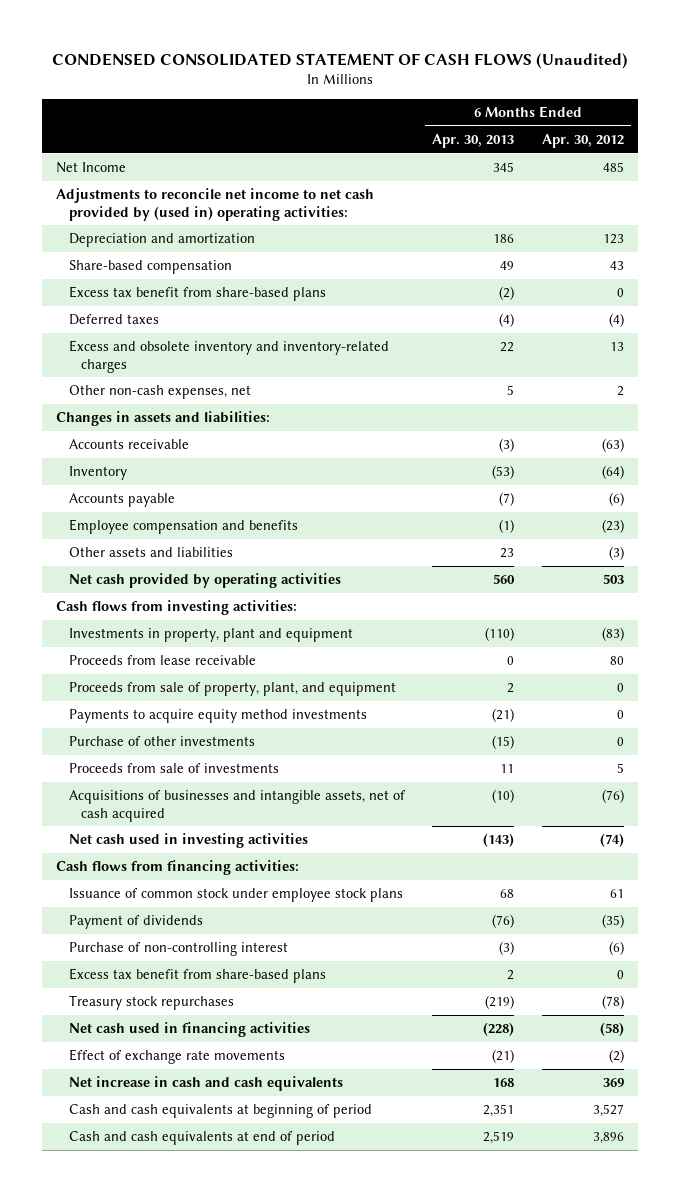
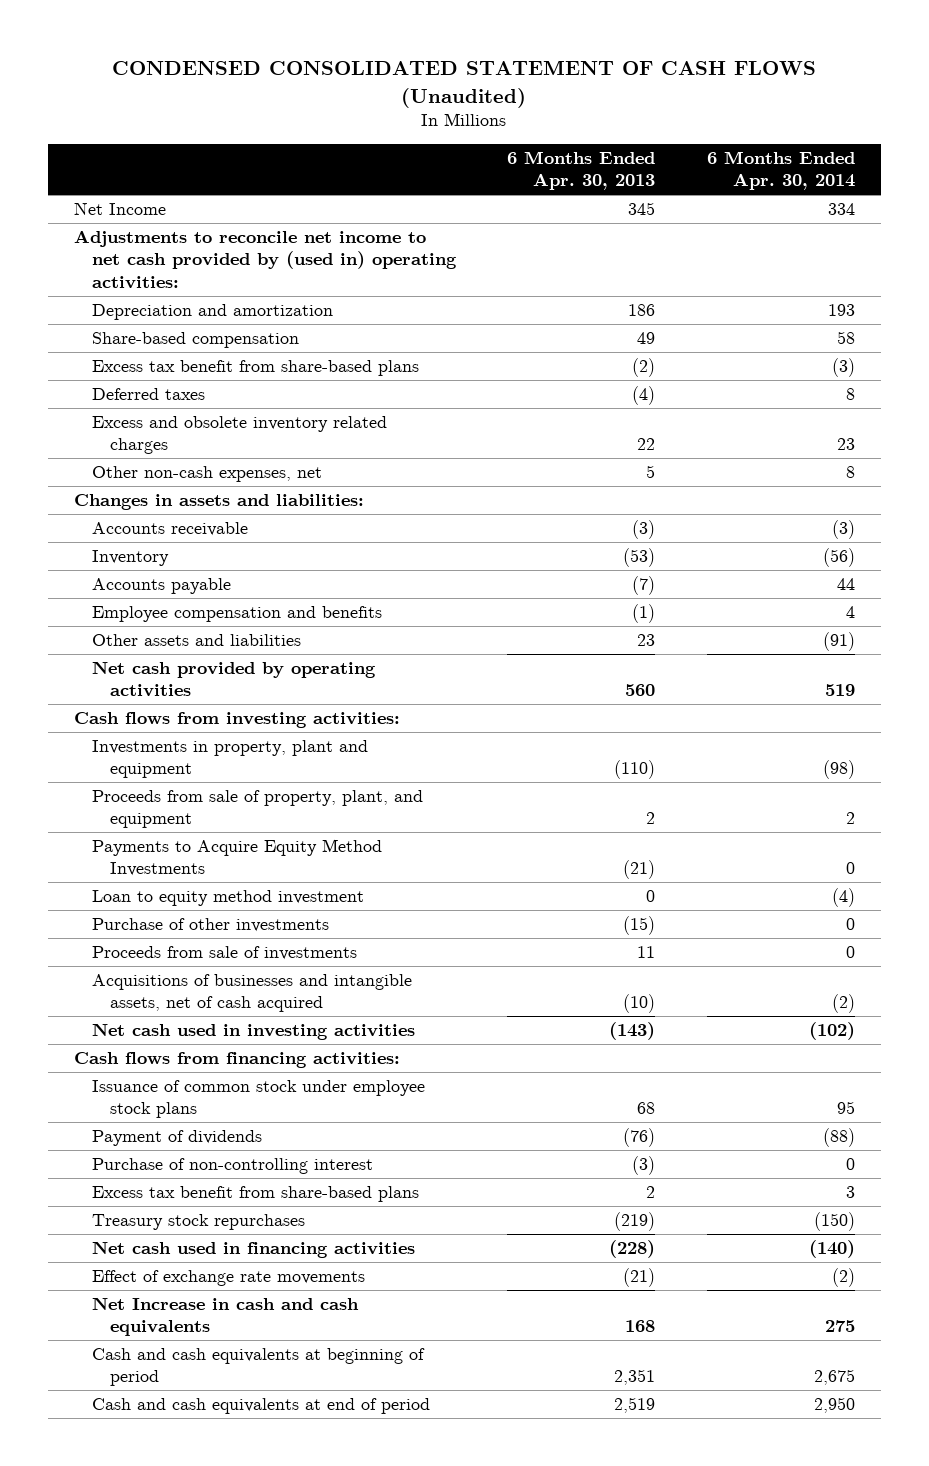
- | 6 Months Ended Apr. 30, 2013 | 6 Months Ended Apr. 30, 2012
+ | 6 Months Ended Apr. 30, 2013 | 6 Months Ended Apr. 30, 2014
- Excess and obsolete inventory and inventory-related charges | 22 | 13
+ Excess and obsolete inventory related charges | 22 | 23
- Proceeds from lease receivable | 0 | 80
- Payments to acquire equity method investments | (21) | 0
+ Payments to Acquire Equity Method Investments | (21) | 0
+ Loan to equity method investment | 0 | (4)
- Net increase in cash and cash equivalents | 168 | 369
+ Net Increase in cash and cash equivalents | 168 | 275

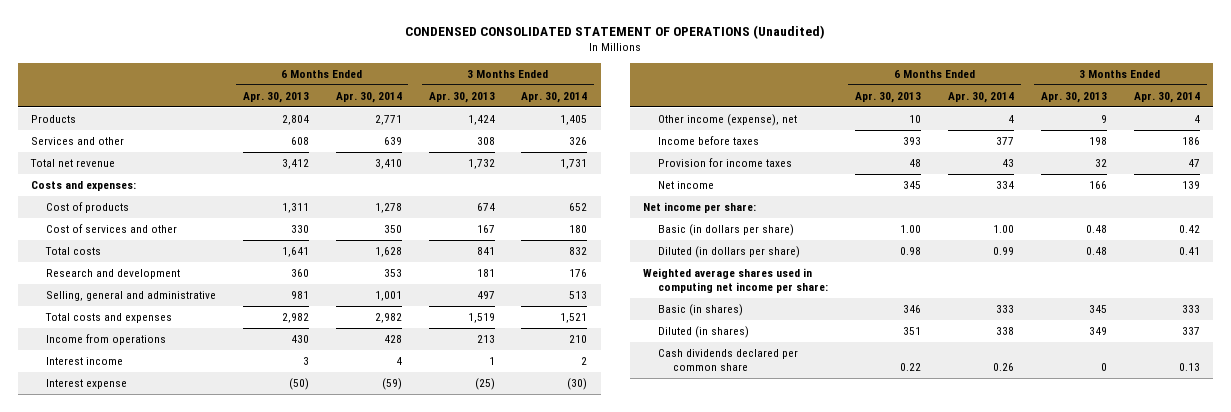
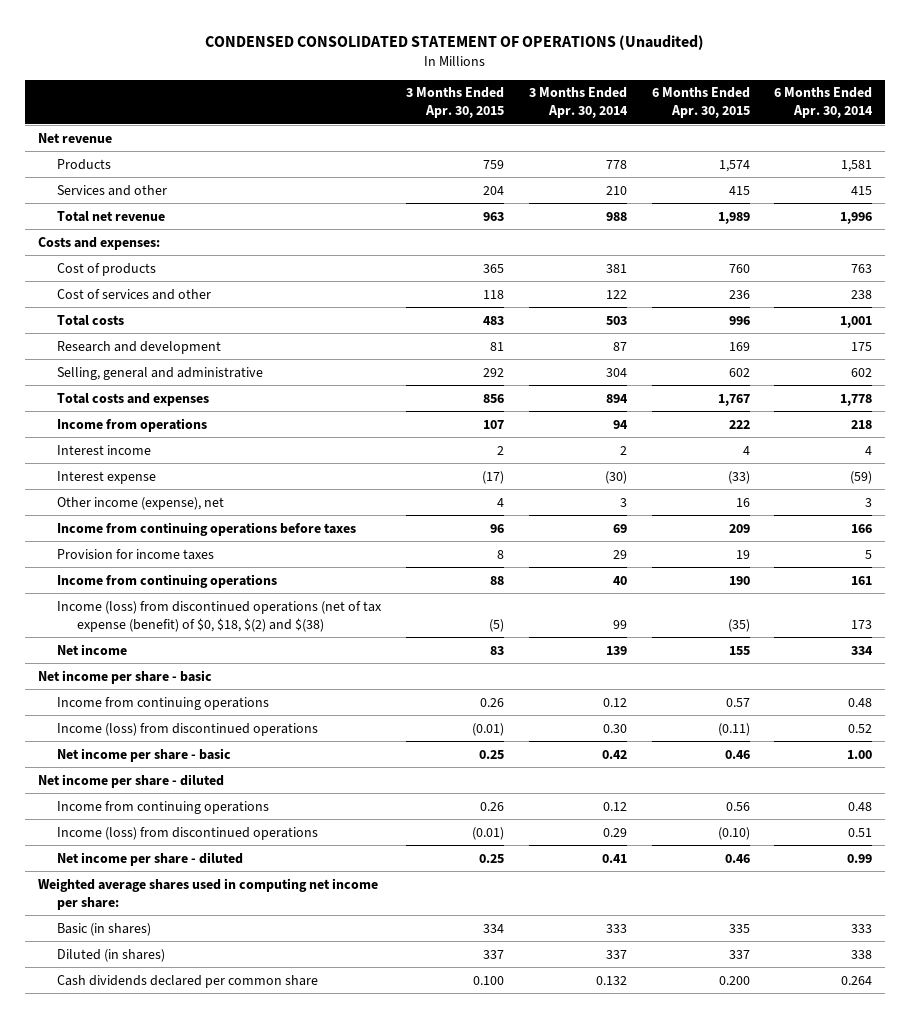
- | 6 Months Ended Apr. 30, 2013 | 6 Months Ended Apr. 30, 2014 | 3 Months Ended Apr. 30, 2013 | 3 Months Ended Apr. 30, 2014
+ | 3 Months Ended Apr. 30, 2015 | 3 Months Ended Apr. 30, 2014 | 6 Months Ended Apr. 30, 2015 | 6 Months Ended Apr. 30, 2014
- Products | 2,804 | 2,771 | 1,424 | 1,405
- Services and other | 608 | 639 | 308 | 326
- Total net revenue | 3,412 | 3,410 | 1,732 | 1,731
+ Net revenue
+ Products | 759 | 778 | 1,574 | 1,581
+ Services and other | 204 | 210 | 415 | 415
+ Total net revenue | 963 | 988 | 1,989 | 1,996
- Cost of products | 1,311 | 1,278 | 674 | 652
- Cost of services and other | 330 | 350 | 167 | 180
- Total costs | 1,641 | 1,628 | 841 | 832
- Research and development | 360 | 353 | 181 | 176
- Selling, general and administrative | 981 | 1,001 | 497 | 513
- Total costs and expenses | 2,982 | 2,982 | 1,519 | 1,521
- Income from operations | 430 | 428 | 213 | 210
+ Cost of products | 365 | 381 | 760 | 763
+ Cost of services and other | 118 | 122 | 236 | 238
+ Total costs | 483 | 503 | 996 | 1,001
+ Research and development | 81 | 87 | 169 | 175
+ Selling, general and administrative | 292 | 304 | 602 | 602
+ Total costs and expenses | 856 | 894 | 1,767 | 1,778
+ Income from operations | 107 | 94 | 222 | 218
- Other income (expense), net | 10 | 4 | 9 | 4
- Income before taxes | 393 | 377 | 198 | 186
- Provision for income taxes | 48 | 43 | 32 | 47
+ Other income (expense), net | 4 | 3 | 16 | 3
+ Income from continuing operations before taxes | 96 | 69 | 209 | 166
+ Provision for income taxes | 8 | 29 | 19 | 5
+ Income from continuing operations | 88 | 40 | 190 | 161
+ Income (loss) from discontinued operations (net of tax expense (benefit) of $0, $18, $(2) and $(38) | (5) | 99 | (35) | 173
- Net income per share:
- Basic (in dollars per share) | 1.00 | 1.00 | 0.48 | 0.42
- Diluted (in dollars per share) | 0.98 | 0.99 | 0.48 | 0.41
+ Net income per share - basic
+ Income from continuing operations | 0.26 | 0.12 | 0.57 | 0.48
+ Income (loss) from discontinued operations | (0.01) | 0.30 | (0.11) | 0.52
+ Net income per share - basic | 0.25 | 0.42 | 0.46 | 1.00
+ Net income per share - diluted
+ Income from continuing operations | 0.26 | 0.12 | 0.56 | 0.48
+ Income (loss) from discontinued operations | (0.01) | 0.29 | (0.10) | 0.51
+ Net income per share - diluted | 0.25 | 0.41 | 0.46 | 0.99
- Cash dividends declared per common share | 0.22 | 0.26 | 0 | 0.13
+ Cash dividends declared per common share | 0.100 | 0.132 | 0.200 | 0.264

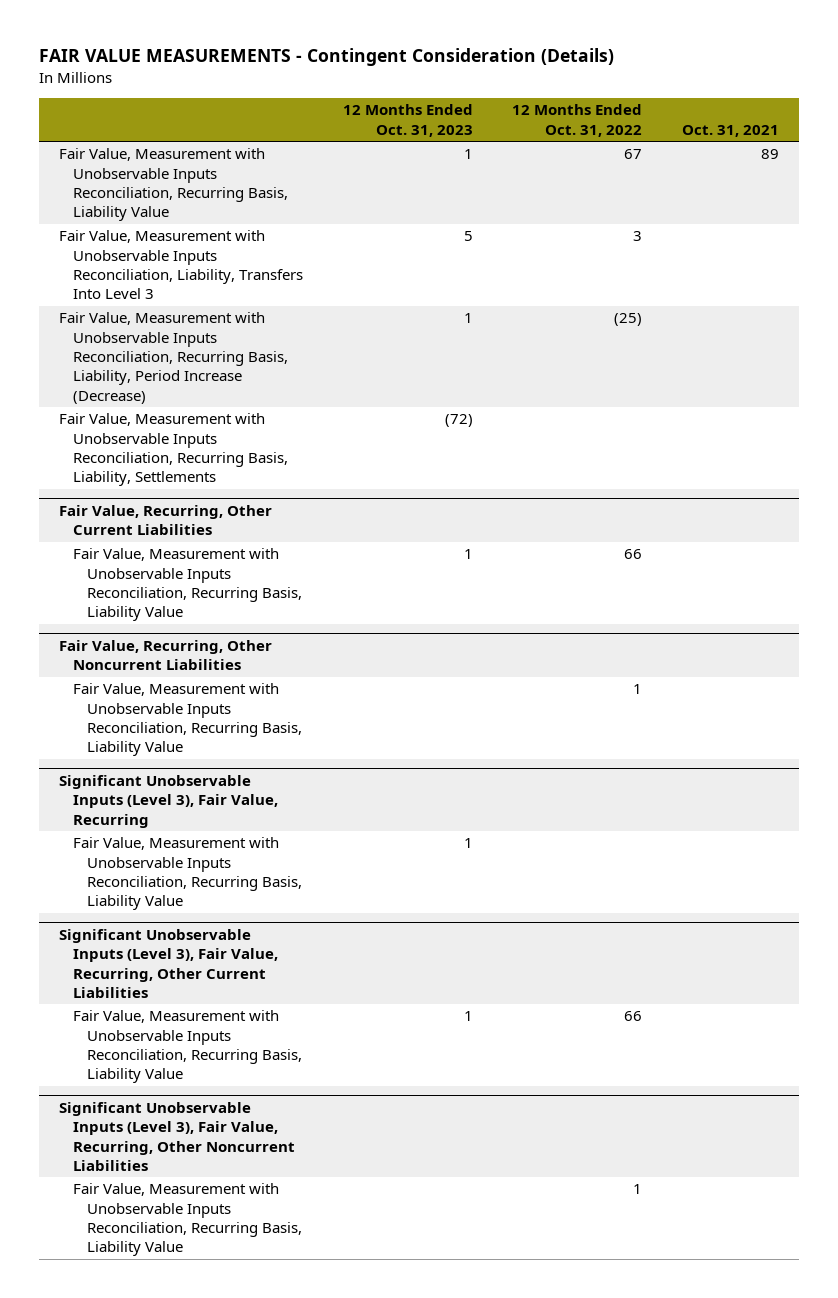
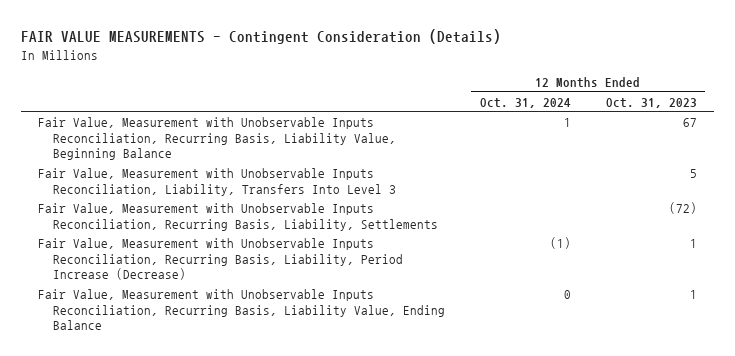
- | 12 Months Ended Oct. 31, 2023 | 12 Months Ended Oct. 31, 2022 | Oct. 31, 2021
+ | 12 Months Ended Oct. 31, 2024 | 12 Months Ended Oct. 31, 2023
- Fair Value, Measurement with Unobservable Inputs Reconciliation, Recurring Basis, Liability Value | 1 | 67 | 89
+ Fair Value, Measurement with Unobservable Inputs Reconciliation, Recurring Basis, Liability Value, Beginning Balance | 1 | 67
- Fair Value, Recurring, Other Current Liabilities
- Fair Value, Measurement with Unobservable Inputs Reconciliation, Recurring Basis, Liability Value | 1 | 66 |
- Fair Value, Recurring, Other Noncurrent Liabilities
- Fair Value, Measurement with Unobservable Inputs Reconciliation, Recurring Basis, Liability Value | | 1 |
- Significant Unobservable Inputs (Level 3), Fair Value, Recurring
- Fair Value, Measurement with Unobservable Inputs Reconciliation, Recurring Basis, Liability Value | 1 | |
- Significant Unobservable Inputs (Level 3), Fair Value, Recurring, Other Current Liabilities
- Fair Value, Measurement with Unobservable Inputs Reconciliation, Recurring Basis, Liability Value | 1 | 66 |
- Significant Unobservable Inputs (Level 3), Fair Value, Recurring, Other Noncurrent Liabilities
- Fair Value, Measurement with Unobservable Inputs Reconciliation, Recurring Basis, Liability Value | | 1 |
moved down: Fair Value, Measurement with Unobservable Inputs Reconciliation, Recurring Basis, Liability, Period Increase (Decrease) | (1) | 1
+ Fair Value, Measurement with Unobservable Inputs Reconciliation, Recurring Basis, Liability Value, Ending Balance | 0 | 1

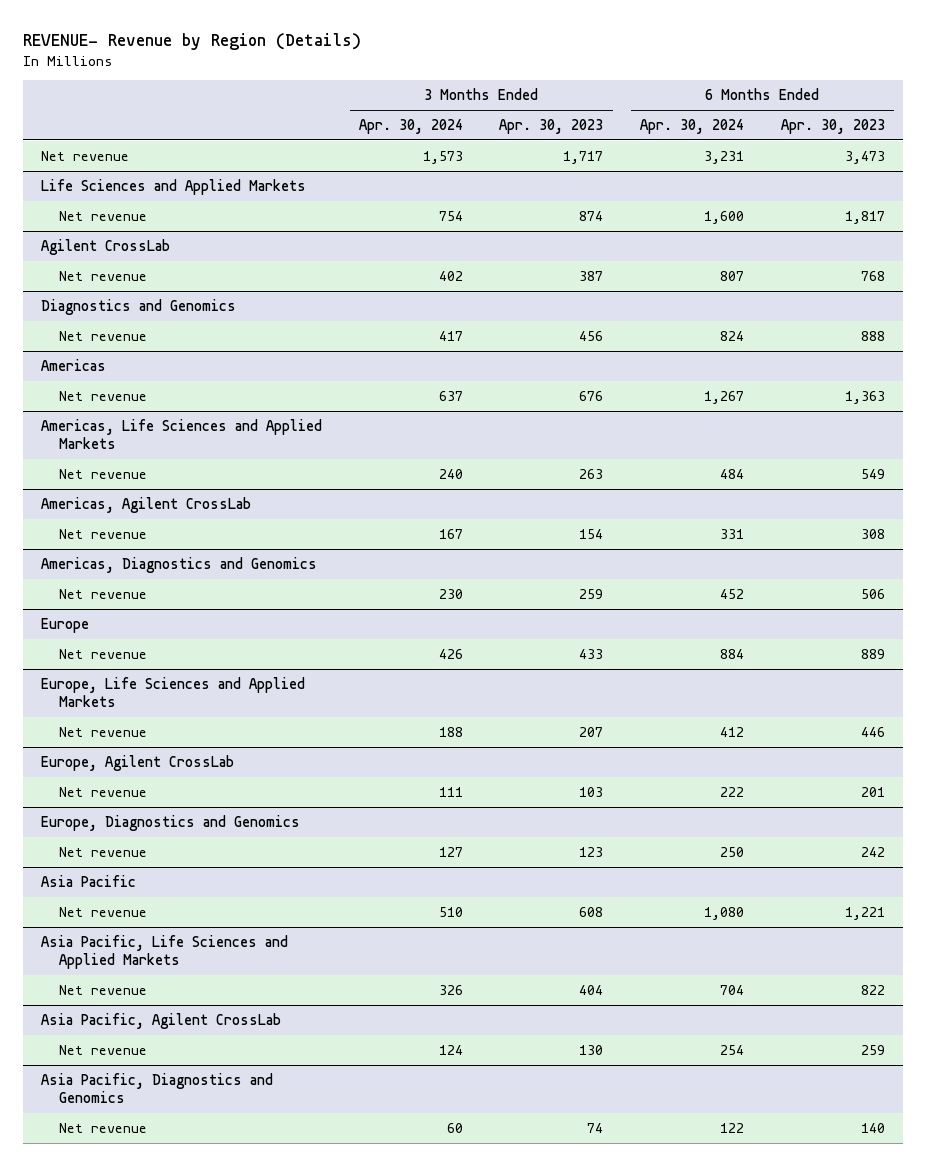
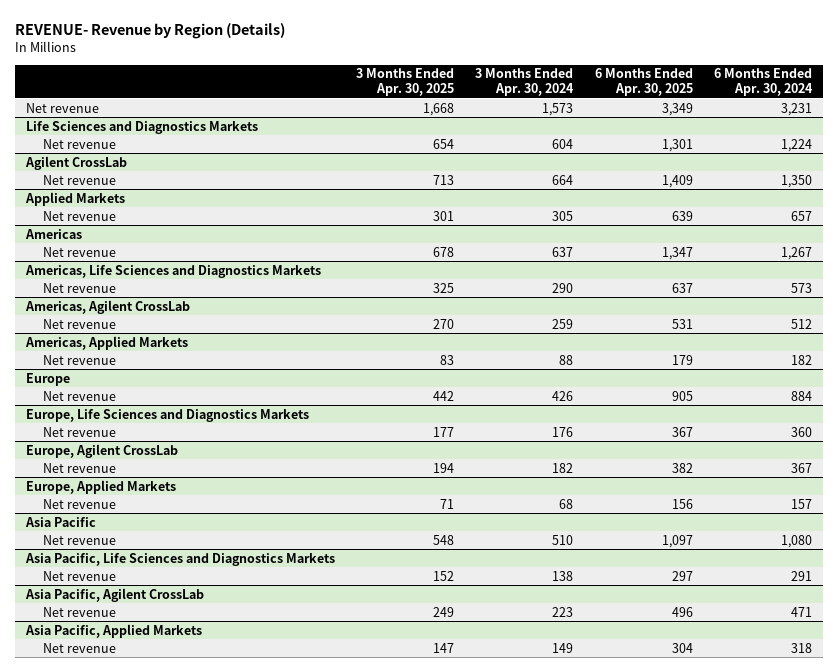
- | 3 Months Ended Apr. 30, 2024 | 3 Months Ended Apr. 30, 2023 | 6 Months Ended Apr. 30, 2024 | 6 Months Ended Apr. 30, 2023
+ | 3 Months Ended Apr. 30, 2025 | 3 Months Ended Apr. 30, 2024 | 6 Months Ended Apr. 30, 2025 | 6 Months Ended Apr. 30, 2024
- Life Sciences and Applied Markets
- Net revenue | 754 | 874 | 1,600 | 1,817
+ Life Sciences and Diagnostics Markets
+ Net revenue | 654 | 604 | 1,301 | 1,224
@ Agilent CrossLab
- Net revenue | 402 | 387 | 807 | 768
- Diagnostics and Genomics
- Net revenue | 417 | 456 | 824 | 888
@ Agilent CrossLab
+ Net revenue | 713 | 664 | 1,409 | 1,350
+ Applied Markets
+ Net revenue | 301 | 305 | 639 | 657
- Americas, Life Sciences and Applied Markets
- Net revenue | 240 | 263 | 484 | 549
+ Americas, Life Sciences and Diagnostics Markets
+ Net revenue | 325 | 290 | 637 | 573
@ Americas, Agilent CrossLab
- Net revenue | 167 | 154 | 331 | 308
- Americas, Diagnostics and Genomics
- Net revenue | 230 | 259 | 452 | 506
@ Americas, Agilent CrossLab
+ Net revenue | 270 | 259 | 531 | 512
+ Americas, Applied Markets
+ Net revenue | 83 | 88 | 179 | 182
- Europe, Life Sciences and Applied Markets
- Net revenue | 188 | 207 | 412 | 446
+ Europe, Life Sciences and Diagnostics Markets
+ Net revenue | 177 | 176 | 367 | 360
@ Europe, Agilent CrossLab
- Net revenue | 111 | 103 | 222 | 201
- Europe, Diagnostics and Genomics
- Net revenue | 127 | 123 | 250 | 242
@ Europe, Agilent CrossLab
+ Net revenue | 194 | 182 | 382 | 367
+ Europe, Applied Markets
+ Net revenue | 71 | 68 | 156 | 157
- Asia Pacific, Life Sciences and Applied Markets
- Net revenue | 326 | 404 | 704 | 822
+ Asia Pacific, Life Sciences and Diagnostics Markets
+ Net revenue | 152 | 138 | 297 | 291
@ Asia Pacific, Agilent CrossLab
- Net revenue | 124 | 130 | 254 | 259
- Asia Pacific, Diagnostics and Genomics
- Net revenue | 60 | 74 | 122 | 140
@ Asia Pacific, Agilent CrossLab
+ Net revenue | 249 | 223 | 496 | 471
+ Asia Pacific, Applied Markets
+ Net revenue | 147 | 149 | 304 | 318

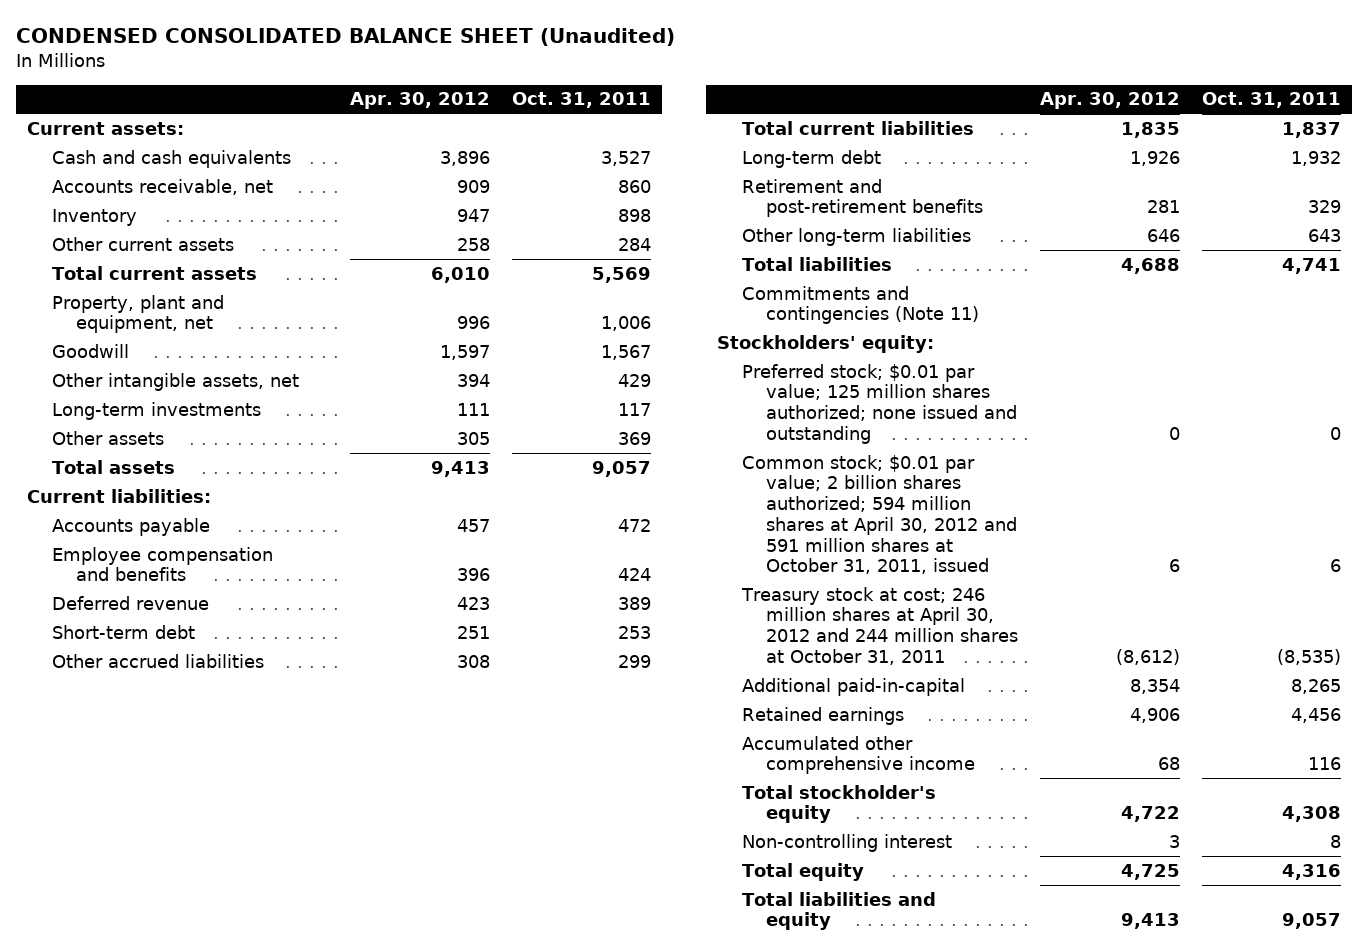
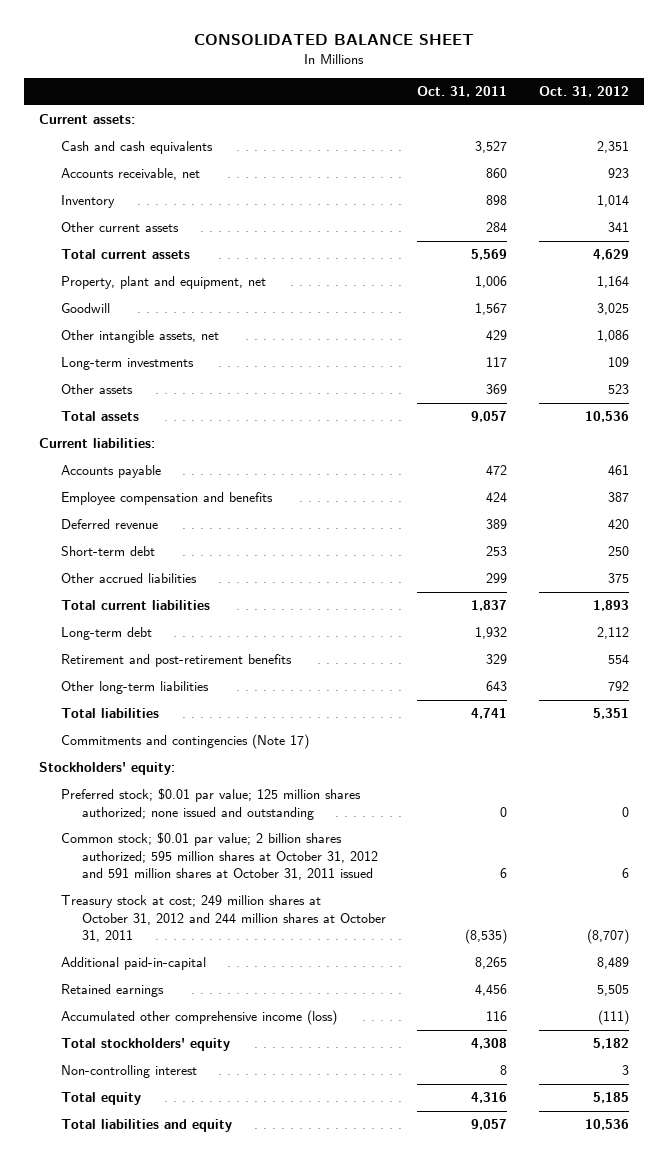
- CONDENSED CONSOLIDATED BALANCE SHEET (Unaudited)
+ CONSOLIDATED BALANCE SHEET
- | Apr. 30, 2012 | Oct. 31, 2011
+ | Oct. 31, 2011 | Oct. 31, 2012
- Commitments and contingencies (Note 11)
+ Commitments and contingencies (Note 17)
- Common stock; $0.01 par value; 2 billion shares authorized; 594 million shares at April 30, 2012 and 591 million shares at October 31, 2011, issued | 6 | 6
- Treasury stock at cost; 246 million shares at April 30, 2012 and 244 million shares at October 31, 2011 | (8,612) | (8,535)
+ Common stock; $0.01 par value; 2 billion shares authorized; 595 million shares at October 31, 2012 and 591 million shares at October 31, 2011 issued | 6 | 6
+ Treasury stock at cost; 249 million shares at October 31, 2012 and 244 million shares at October 31, 2011 | (8,535) | (8,707)
- Accumulated other comprehensive income | 68 | 116
- Total stockholder's equity | 4,722 | 4,308
+ Accumulated other comprehensive income (loss) | 116 | (111)
+ Total stockholders' equity | 4,308 | 5,182

